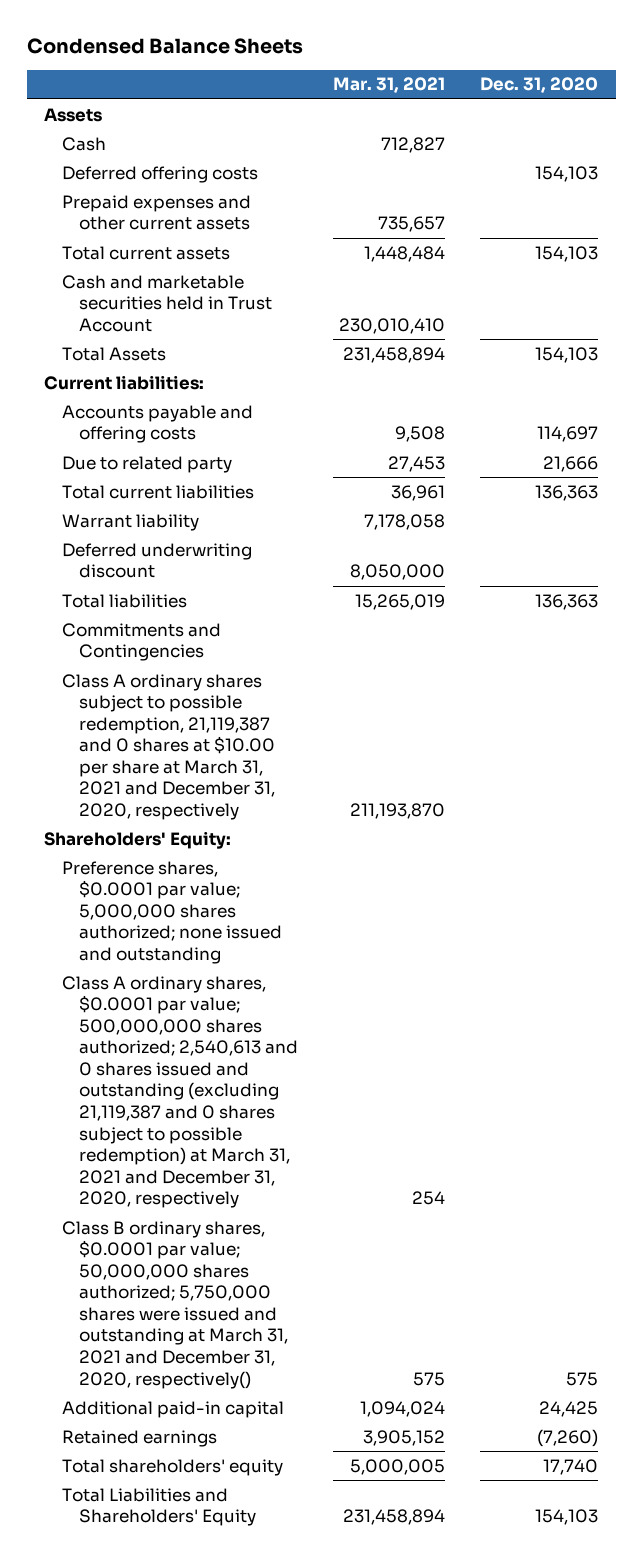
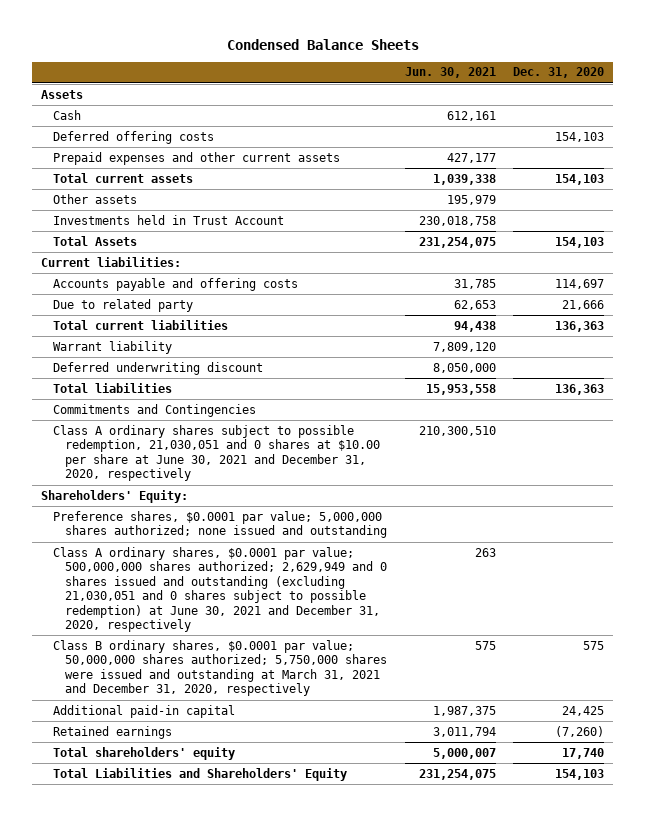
- | Mar. 31, 2021 | Dec. 31, 2020
+ | Jun. 30, 2021 | Dec. 31, 2020
- Cash and marketable securities held in Trust Account | 230,010,410 |
+ Other assets | 195,979 |
+ Investments held in Trust Account | 230,018,758 |
- Class A ordinary shares subject to possible redemption, 21,119,387 and 0 shares at $10.00 per share at March 31, 2021 and December 31, 2020, respectively | 211,193,870 |
+ Class A ordinary shares subject to possible redemption, 21,030,051 and 0 shares at $10.00 per share at June 30, 2021 and December 31, 2020, respectively | 210,300,510 |
- Class A ordinary shares, $0.0001 par value; 500,000,000 shares authorized; 2,540,613 and 0 shares issued and outstanding (excluding 21,119,387 and 0 shares subject to possible redemption) at March 31, 2021 and December 31, 2020, respectively | 254 |
- Class B ordinary shares, $0.0001 par value; 50,000,000 shares authorized; 5,750,000 shares were issued and outstanding at March 31, 2021 and December 31, 2020, respectively() | 575 | 575
+ Class A ordinary shares, $0.0001 par value; 500,000,000 shares authorized; 2,629,949 and 0 shares issued and outstanding (excluding 21,030,051 and 0 shares subject to possible redemption) at June 30, 2021 and December 31, 2020, respectively | 263 |
+ Class B ordinary shares, $0.0001 par value; 50,000,000 shares authorized; 5,750,000 shares were issued and outstanding at March 31, 2021 and December 31, 2020, respectively | 575 | 575

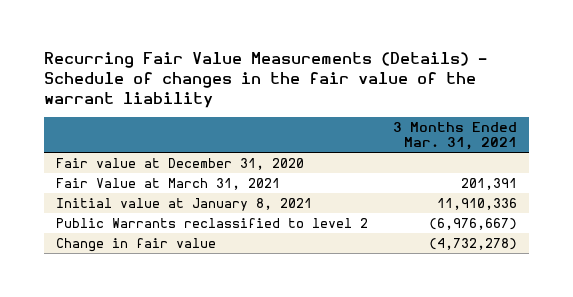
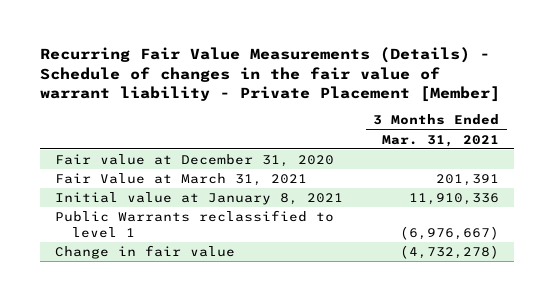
- Recurring Fair Value Measurements (Details) - Schedule of changes in the fair value of the warrant liability
+ Recurring Fair Value Measurements (Details) - Schedule of changes in the fair value of warrant liability - Private Placement [Member]
- Public Warrants reclassified to level 2 | (6,976,667)
+ Public Warrants reclassified to level 1 | (6,976,667)

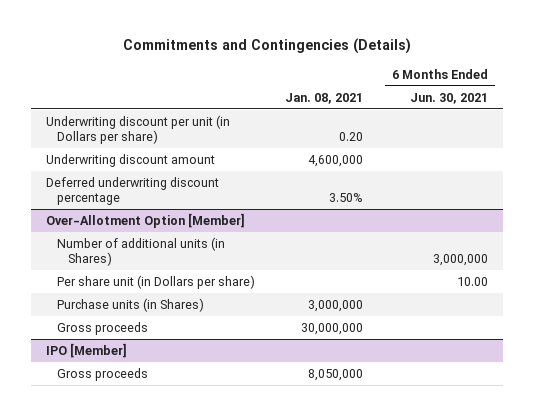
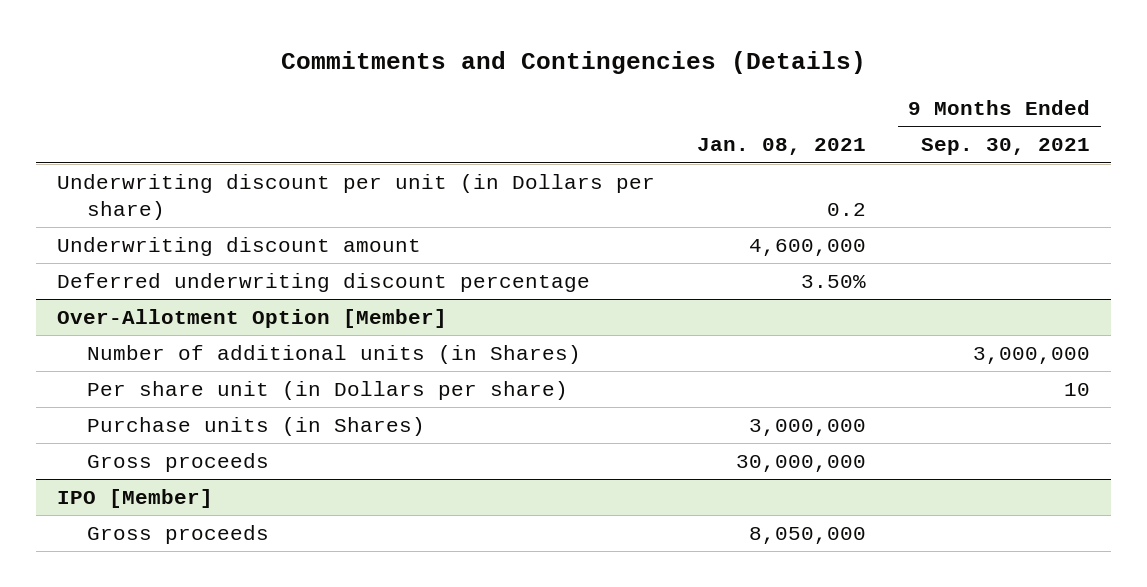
- | Jan. 08, 2021 | 6 Months Ended Jun. 30, 2021
+ | Jan. 08, 2021 | 9 Months Ended Sep. 30, 2021
- Underwriting discount per unit (in Dollars per share) | 0.20 |
+ Underwriting discount per unit (in Dollars per share) | 0.2 |

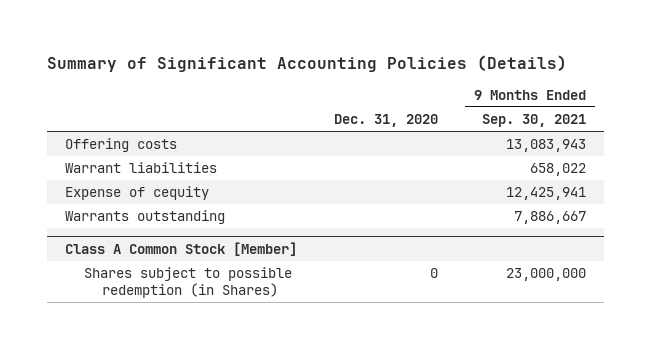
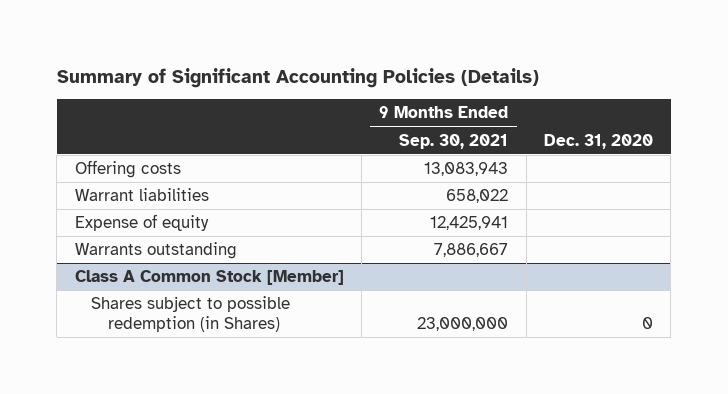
- | Dec. 31, 2020 | 9 Months Ended Sep. 30, 2021
+ | 9 Months Ended Sep. 30, 2021 | Dec. 31, 2020
- Expense of cequity | | 12,425,941
+ Expense of equity | 12,425,941 |

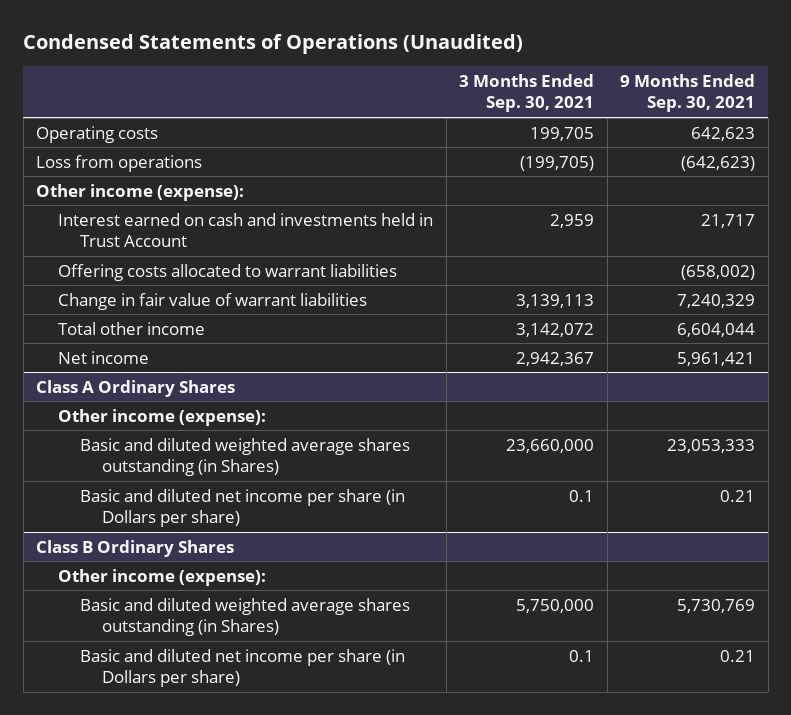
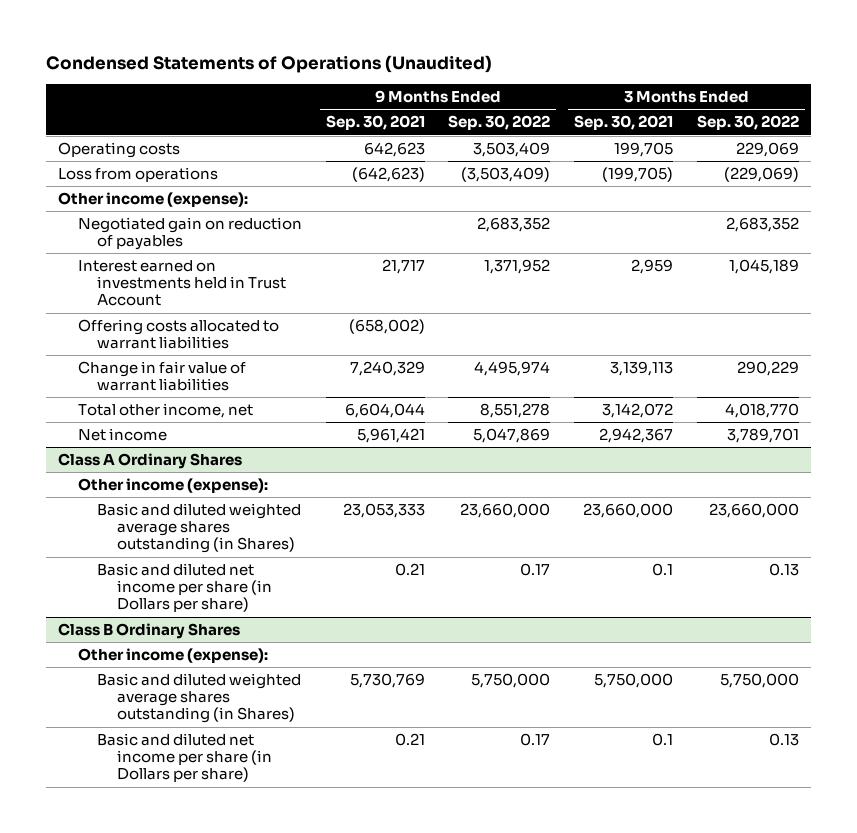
- | 3 Months Ended Sep. 30, 2021 | 9 Months Ended Sep. 30, 2021
+ | 9 Months Ended Sep. 30, 2021 | 9 Months Ended Sep. 30, 2022 | 3 Months Ended Sep. 30, 2021 | 3 Months Ended Sep. 30, 2022
- Interest earned on cash and investments held in Trust Account | 2,959 | 21,717
+ Negotiated gain on reduction of payables | | 2,683,352 | | 2,683,352
+ Interest earned on investments held in Trust Account | 21,717 | 1,371,952 | 2,959 | 1,045,189
- Total other income | 3,142,072 | 6,604,044
+ Total other income, net | 6,604,044 | 8,551,278 | 3,142,072 | 4,018,770

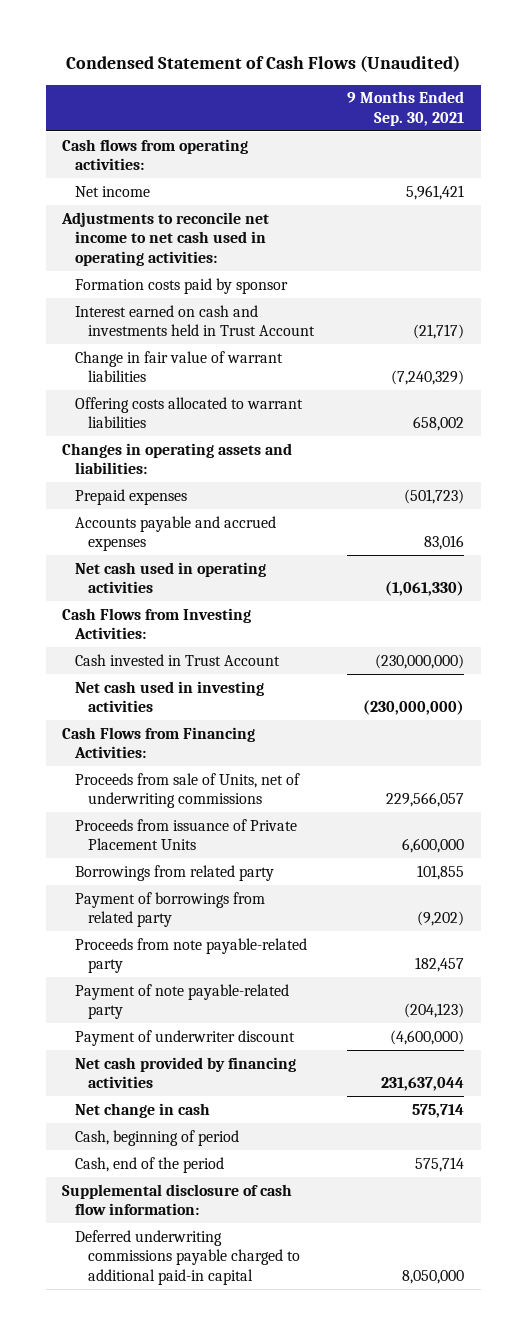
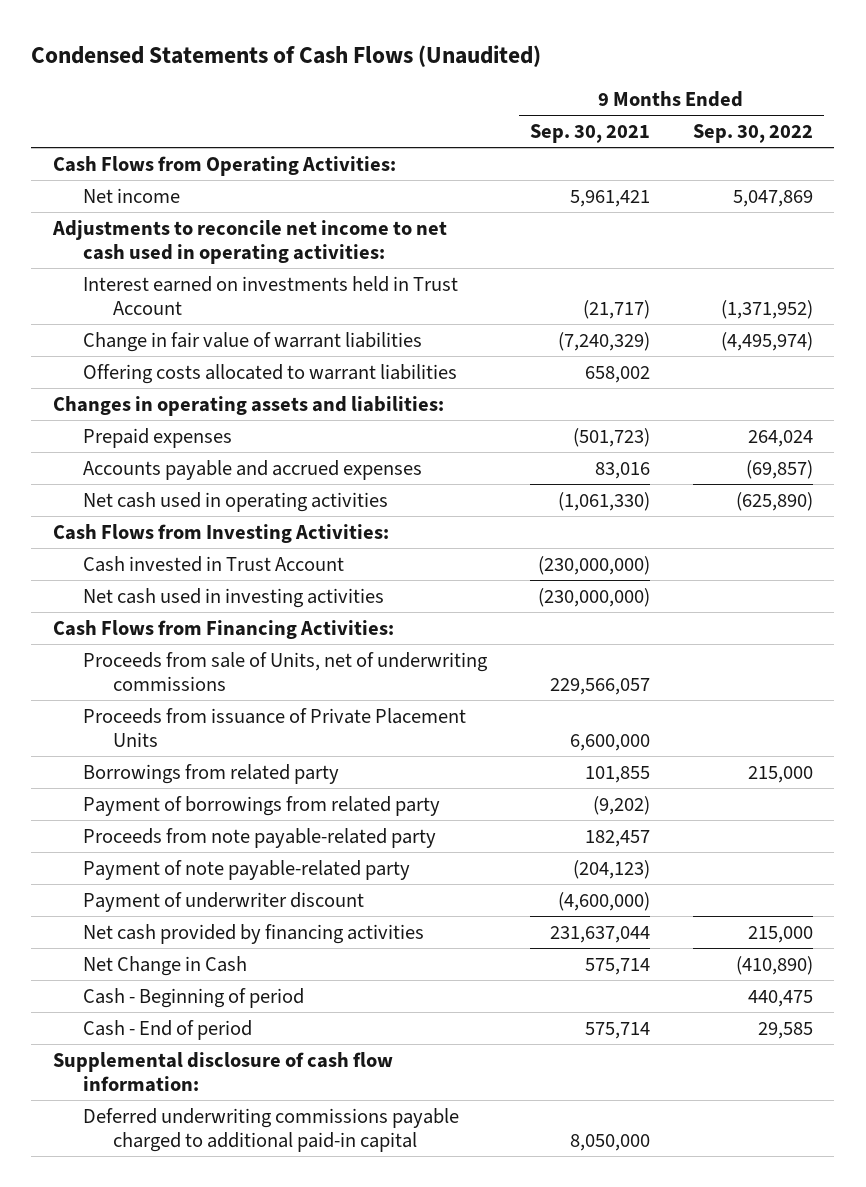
- Condensed Statement of Cash Flows (Unaudited)
+ Condensed Statements of Cash Flows (Unaudited)
- | 9 Months Ended Sep. 30, 2021
+ | 9 Months Ended Sep. 30, 2021 | 9 Months Ended Sep. 30, 2022
- Cash flows from operating activities:
+ Cash Flows from Operating Activities:
- Formation costs paid by sponsor
- Interest earned on cash and investments held in Trust Account | (21,717)
+ Interest earned on investments held in Trust Account | (21,717) | (1,371,952)
- Net change in cash | 575,714
- Cash, beginning of period
- Cash, end of the period | 575,714
+ Net Change in Cash | 575,714 | (410,890)
+ Cash - Beginning of period | | 440,475
+ Cash - End of period | 575,714 | 29,585

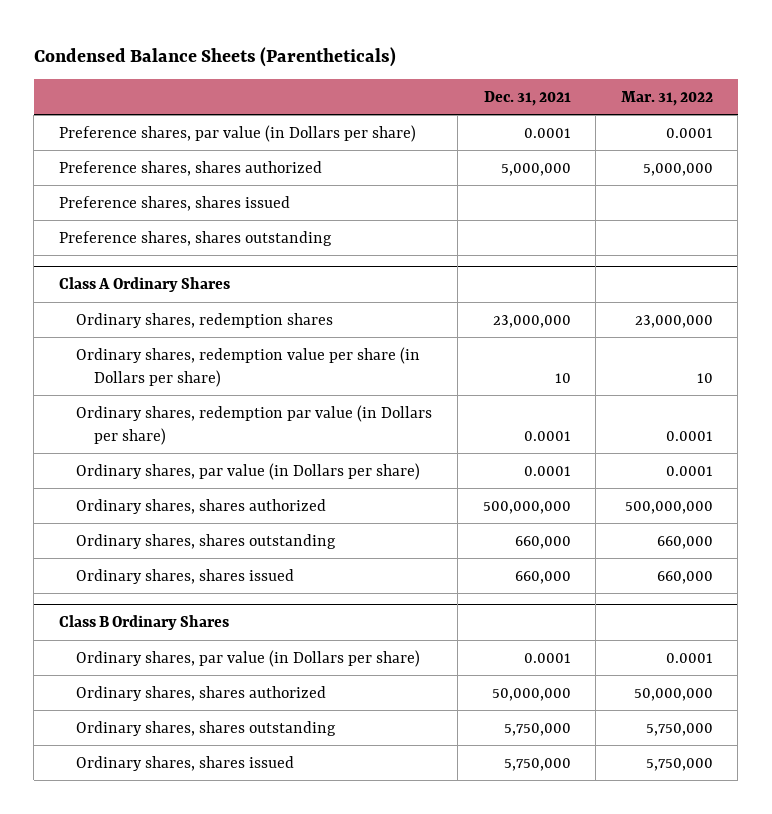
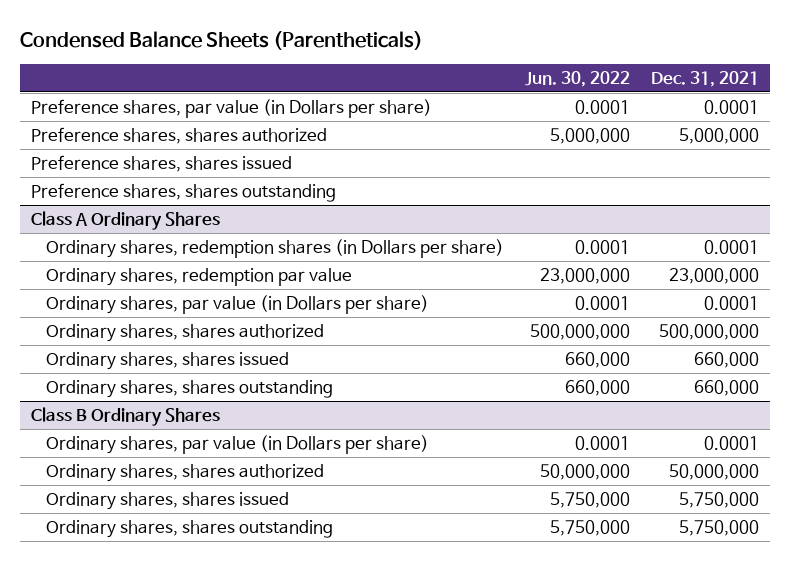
- | Dec. 31, 2021 | Mar. 31, 2022
+ | Jun. 30, 2022 | Dec. 31, 2021
@ Class A Ordinary Shares
- Ordinary shares, redemption shares | 23,000,000 | 23,000,000
- Ordinary shares, redemption value per share (in Dollars per share) | 10 | 10
- Ordinary shares, redemption par value (in Dollars per share) | 0.0001 | 0.0001
+ Ordinary shares, redemption shares (in Dollars per share) | 0.0001 | 0.0001
+ Ordinary shares, redemption par value | 23,000,000 | 23,000,000
moved down: Ordinary shares, shares outstanding | 660,000 | 660,000
@ Class B Ordinary Shares
moved down: Ordinary shares, shares outstanding | 5,750,000 | 5,750,000

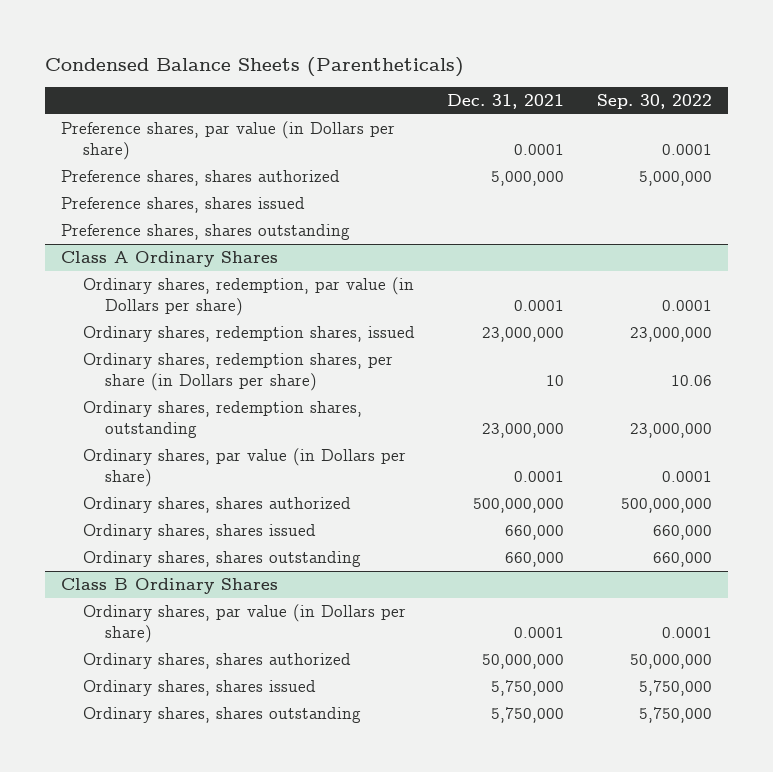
- | Jun. 30, 2022 | Dec. 31, 2021
+ | Dec. 31, 2021 | Sep. 30, 2022
@ Class A Ordinary Shares
- Ordinary shares, redemption shares (in Dollars per share) | 0.0001 | 0.0001
- Ordinary shares, redemption par value | 23,000,000 | 23,000,000
+ Ordinary shares, redemption, par value (in Dollars per share) | 0.0001 | 0.0001
+ Ordinary shares, redemption shares, issued | 23,000,000 | 23,000,000
+ Ordinary shares, redemption shares, per share (in Dollars per share) | 10 | 10.06
+ Ordinary shares, redemption shares, outstanding | 23,000,000 | 23,000,000

